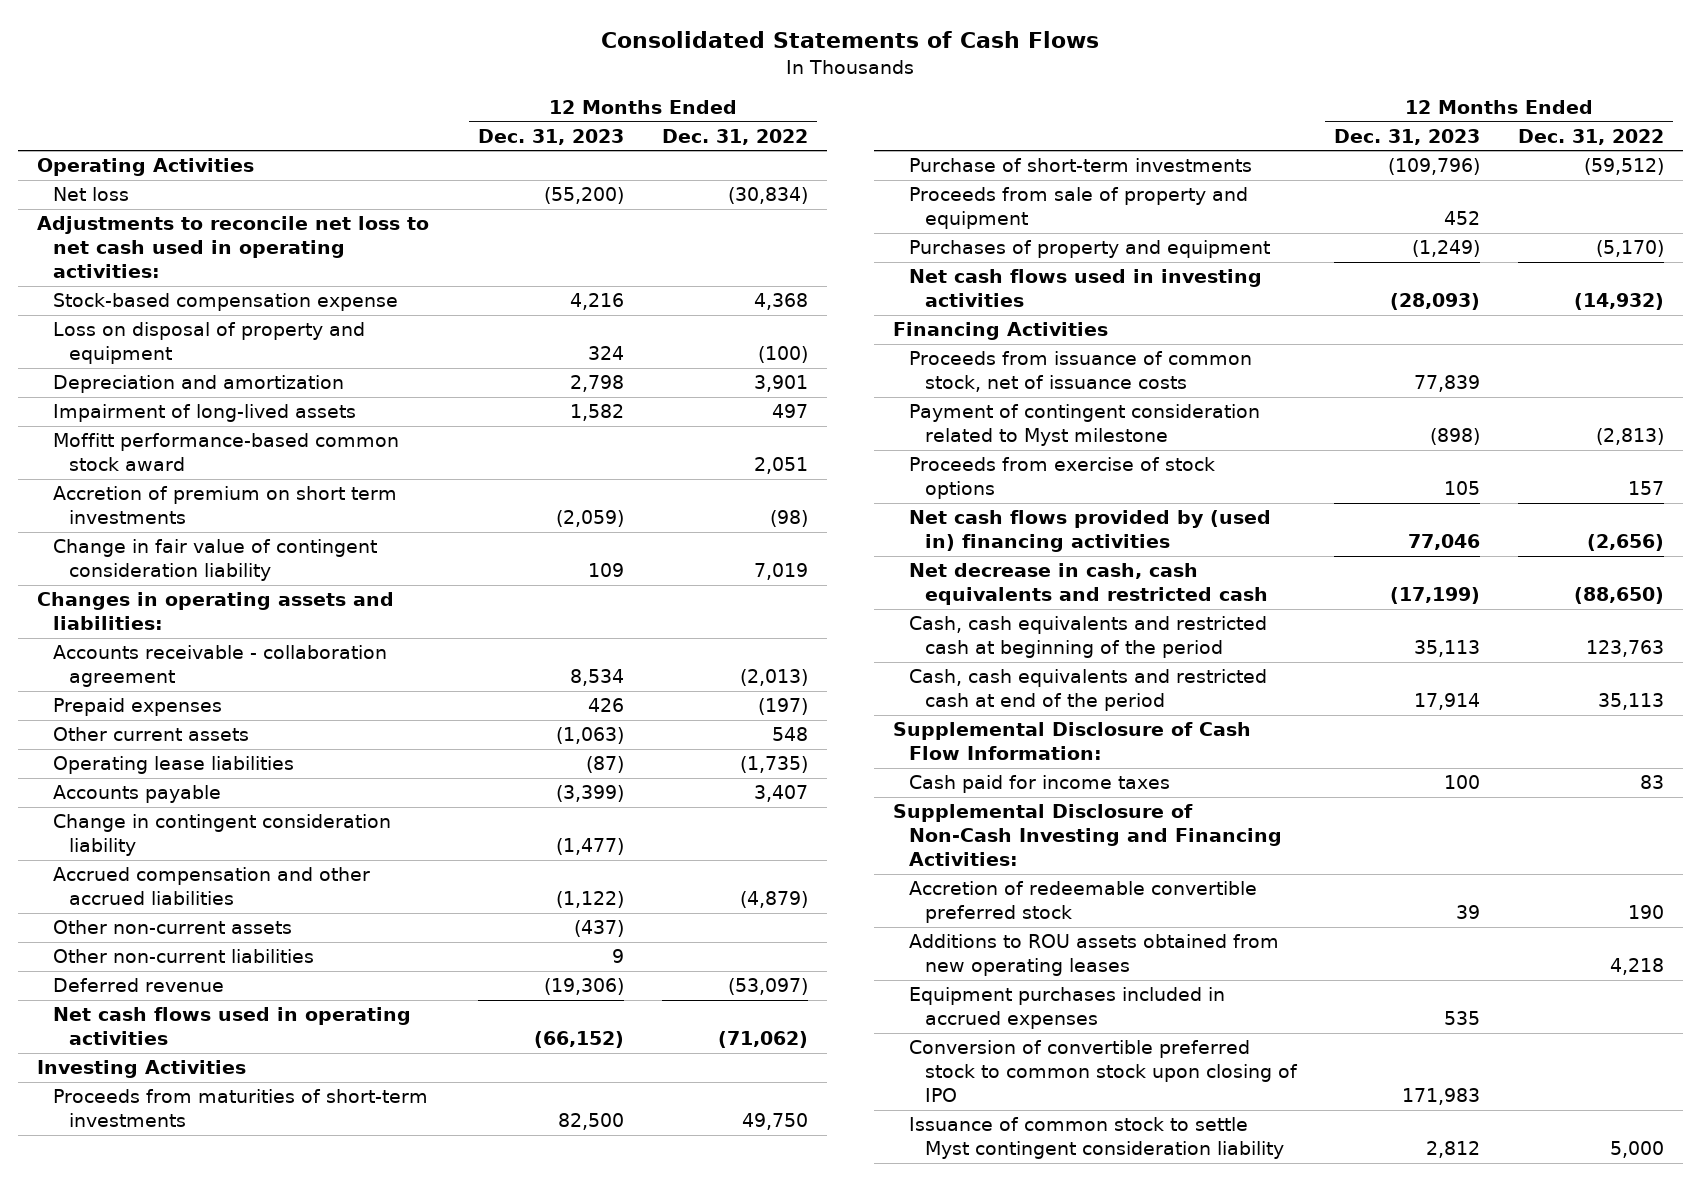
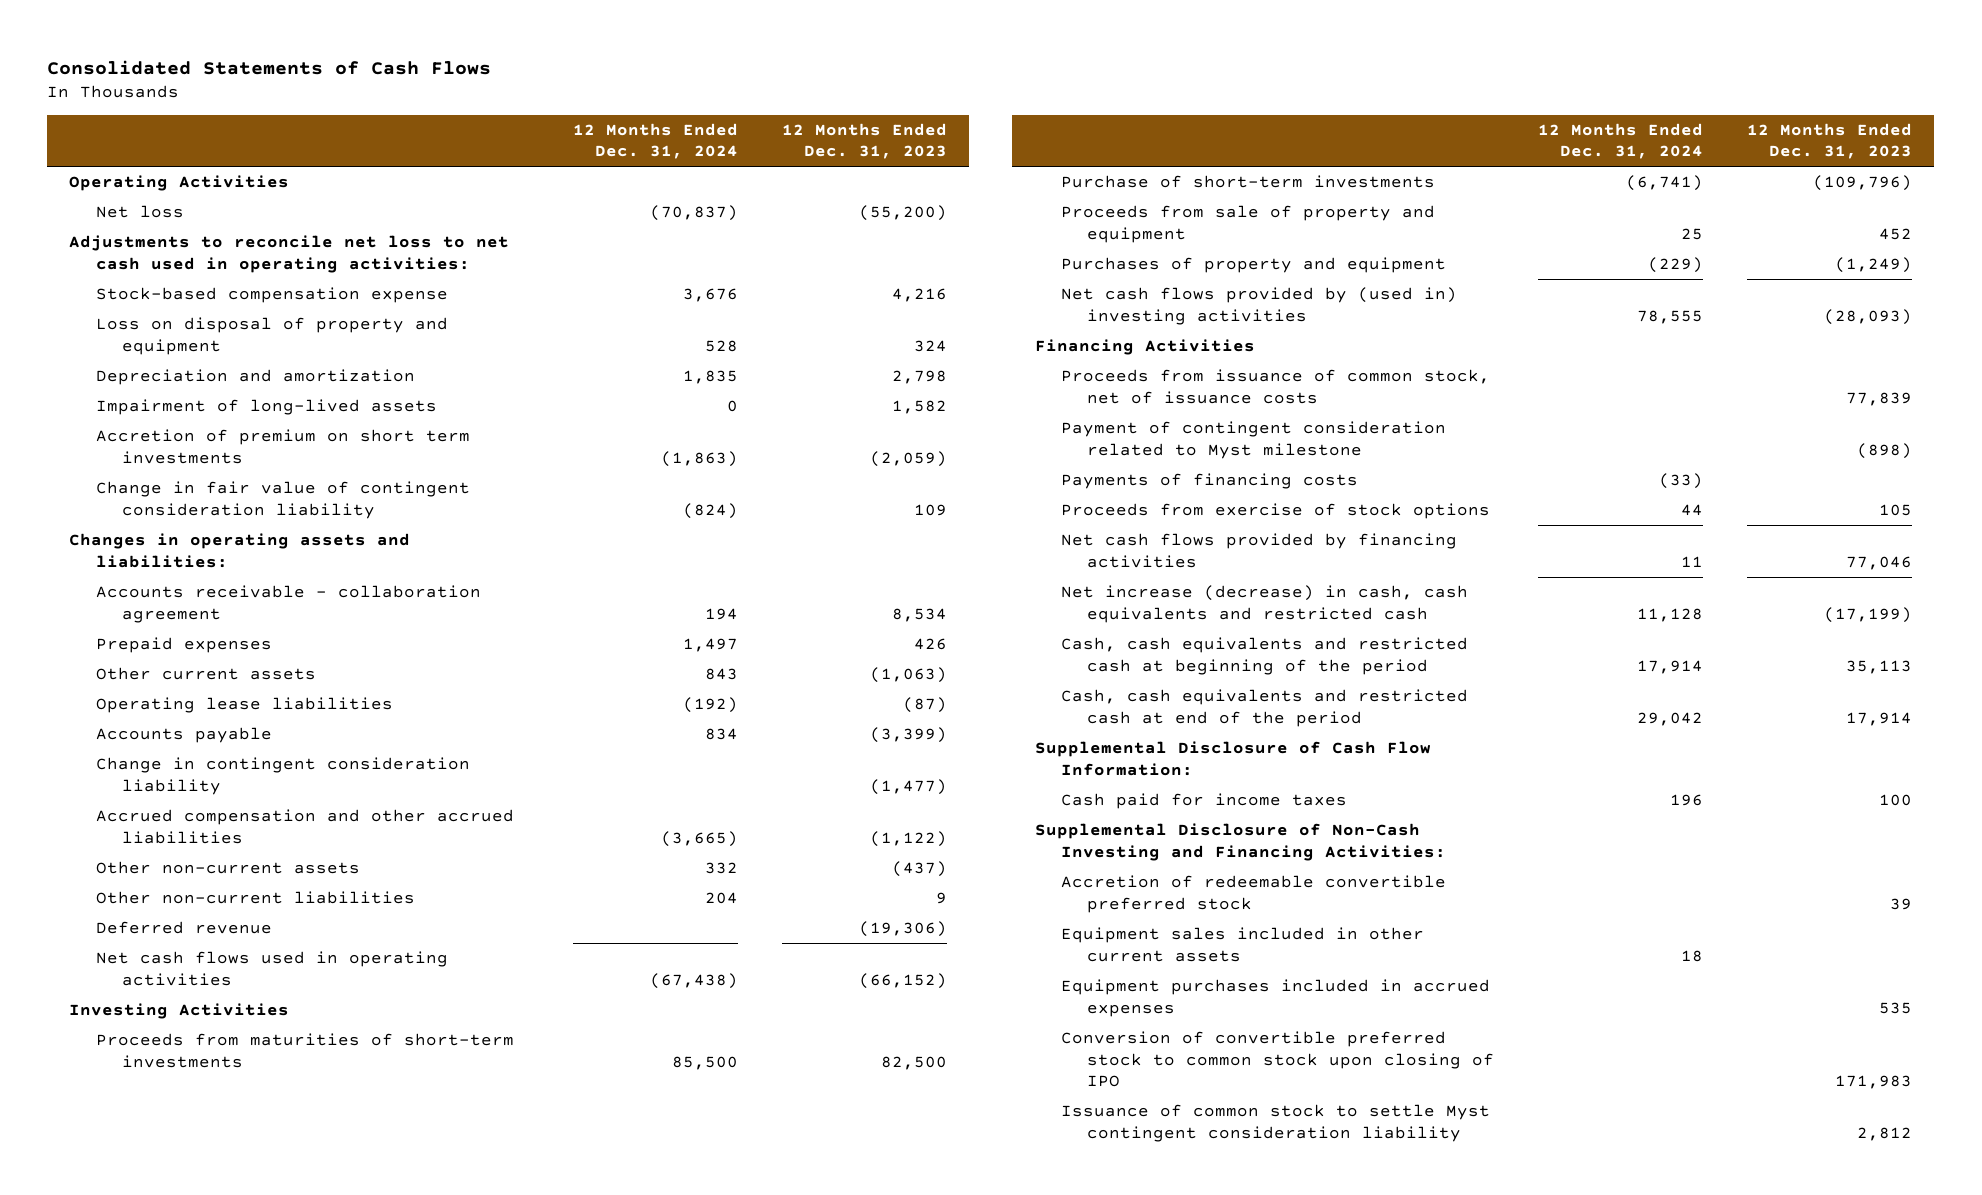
- | 12 Months Ended Dec. 31, 2023 | 12 Months Ended Dec. 31, 2022
+ | 12 Months Ended Dec. 31, 2024 | 12 Months Ended Dec. 31, 2023
- Moffitt performance-based common stock award | | 2,051
- Net cash flows used in investing activities | (28,093) | (14,932)
+ Net cash flows provided by (used in) investing activities | 78,555 | (28,093)
+ Payments of financing costs | (33) |
- Net cash flows provided by (used in) financing activities | 77,046 | (2,656)
- Net decrease in cash, cash equivalents and restricted cash | (17,199) | (88,650)
+ Net cash flows provided by financing activities | 11 | 77,046
+ Net increase (decrease) in cash, cash equivalents and restricted cash | 11,128 | (17,199)
- Additions to ROU assets obtained from new operating leases | | 4,218
+ Equipment sales included in other current assets | 18 |

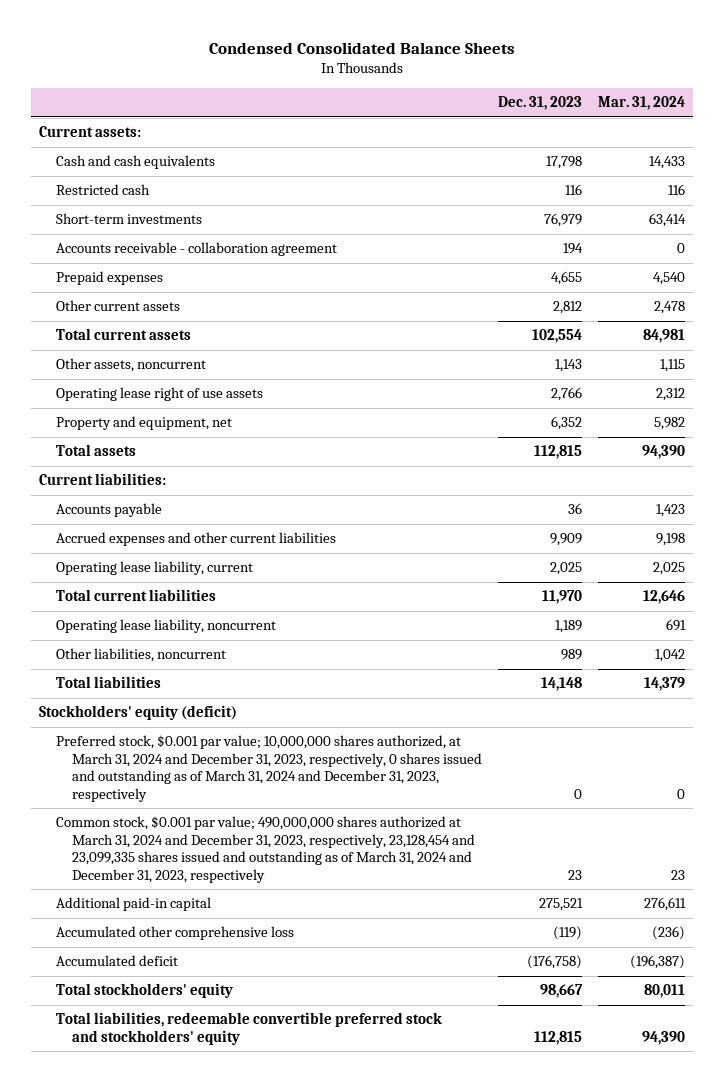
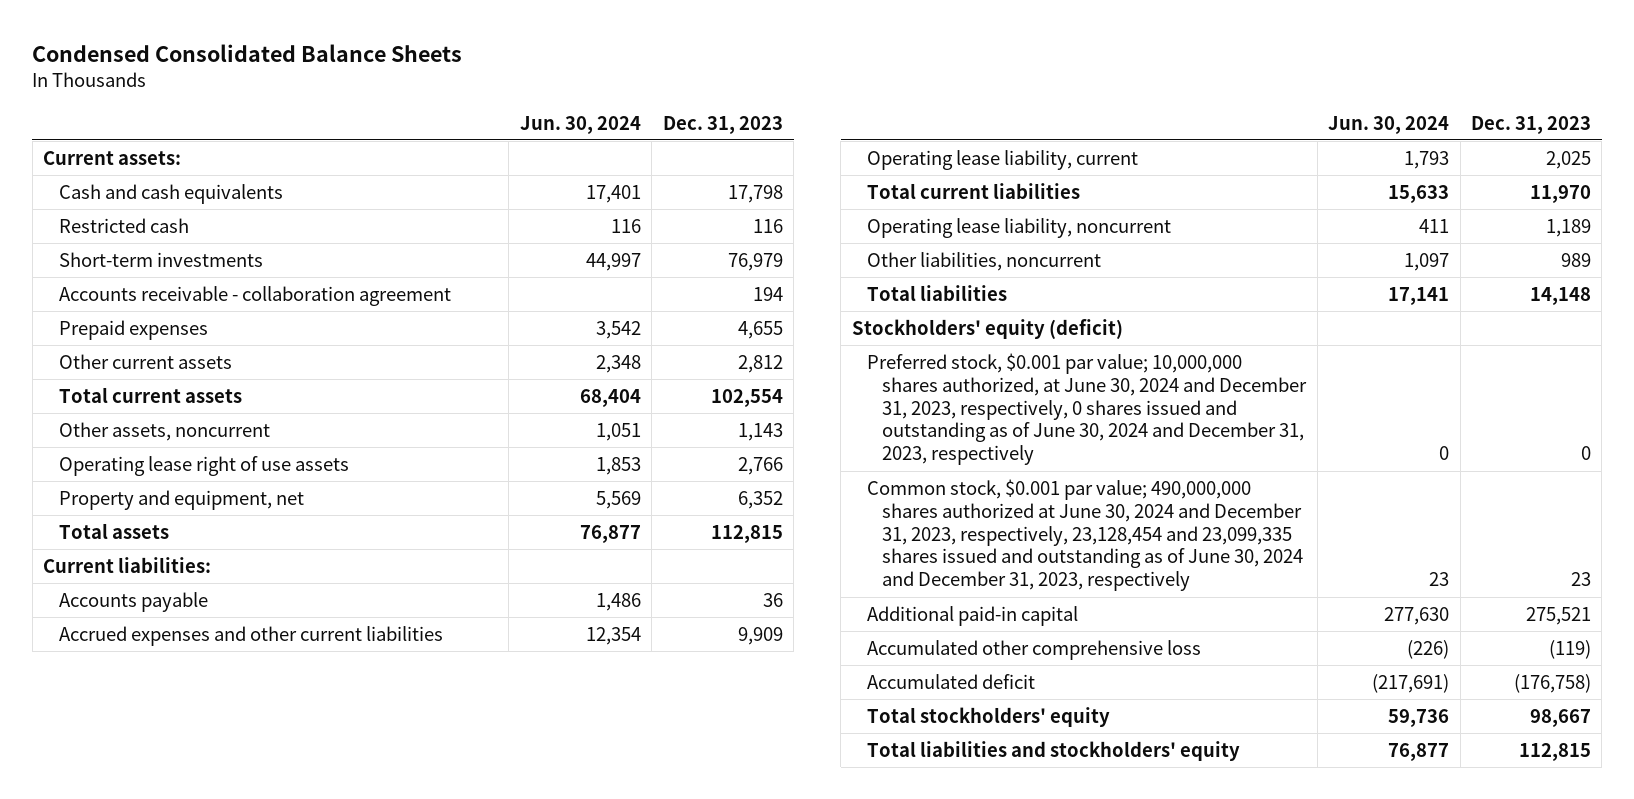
- | Dec. 31, 2023 | Mar. 31, 2024
+ | Jun. 30, 2024 | Dec. 31, 2023
- Preferred stock, $0.001 par value; 10,000,000 shares authorized, at March 31, 2024 and December 31, 2023, respectively, 0 shares issued and outstanding as of March 31, 2024 and December 31, 2023, respectively | 0 | 0
- Common stock, $0.001 par value; 490,000,000 shares authorized at March 31, 2024 and December 31, 2023, respectively, 23,128,454 and 23,099,335 shares issued and outstanding as of March 31, 2024 and December 31, 2023, respectively | 23 | 23
+ Preferred stock, $0.001 par value; 10,000,000 shares authorized, at June 30, 2024 and December 31, 2023, respectively, 0 shares issued and outstanding as of June 30, 2024 and December 31, 2023, respectively | 0 | 0
+ Common stock, $0.001 par value; 490,000,000 shares authorized at June 30, 2024 and December 31, 2023, respectively, 23,128,454 and 23,099,335 shares issued and outstanding as of June 30, 2024 and December 31, 2023, respectively | 23 | 23
- Total liabilities, redeemable convertible preferred stock and stockholders' equity | 112,815 | 94,390
+ Total liabilities and stockholders' equity | 76,877 | 112,815

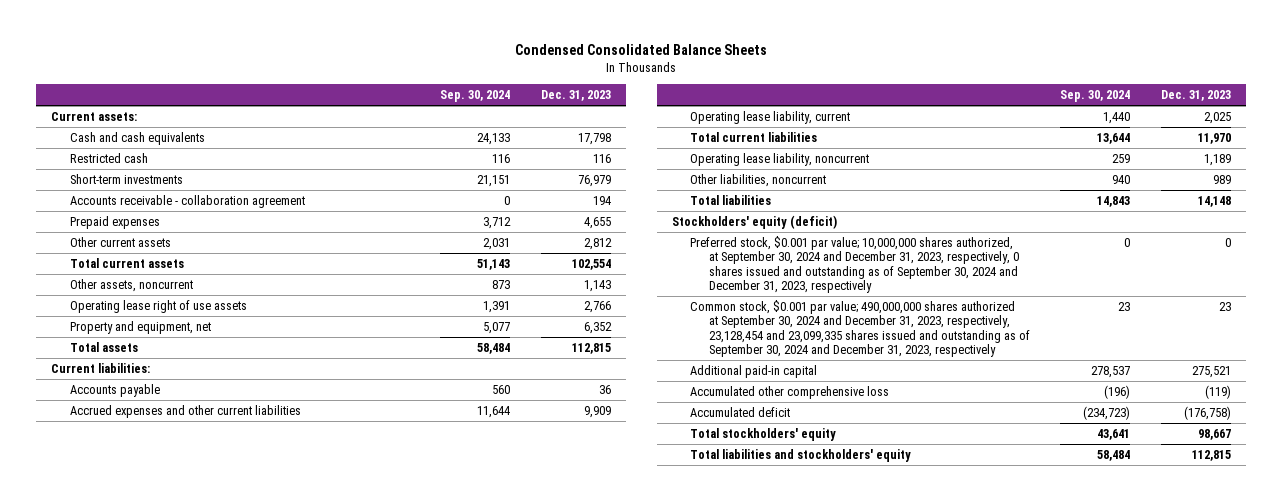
- | Jun. 30, 2024 | Dec. 31, 2023
+ | Sep. 30, 2024 | Dec. 31, 2023
- Preferred stock, $0.001 par value; 10,000,000 shares authorized, at June 30, 2024 and December 31, 2023, respectively, 0 shares issued and outstanding as of June 30, 2024 and December 31, 2023, respectively | 0 | 0
- Common stock, $0.001 par value; 490,000,000 shares authorized at June 30, 2024 and December 31, 2023, respectively, 23,128,454 and 23,099,335 shares issued and outstanding as of June 30, 2024 and December 31, 2023, respectively | 23 | 23
+ Preferred stock, $0.001 par value; 10,000,000 shares authorized, at September 30, 2024 and December 31, 2023, respectively, 0 shares issued and outstanding as of September 30, 2024 and December 31, 2023, respectively | 0 | 0
+ Common stock, $0.001 par value; 490,000,000 shares authorized at September 30, 2024 and December 31, 2023, respectively, 23,128,454 and 23,099,335 shares issued and outstanding as of September 30, 2024 and December 31, 2023, respectively | 23 | 23

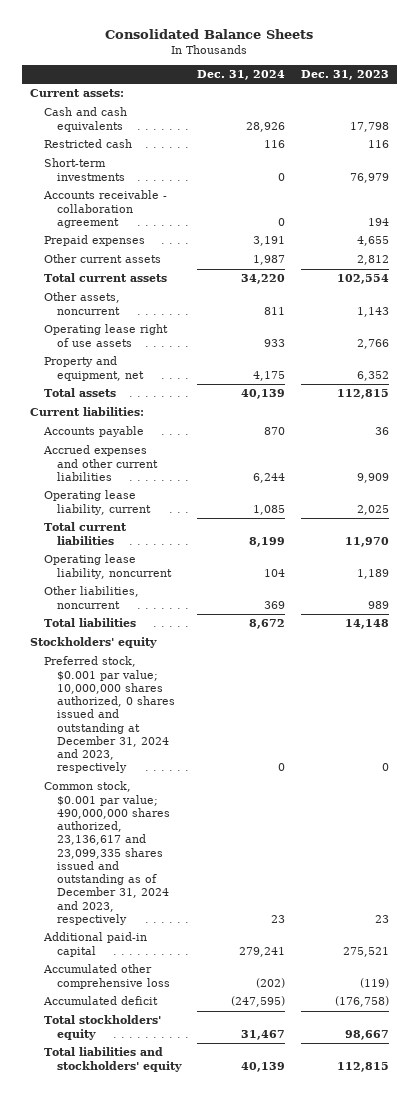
- Condensed Consolidated Balance Sheets
+ Consolidated Balance Sheets
- | Sep. 30, 2024 | Dec. 31, 2023
+ | Dec. 31, 2024 | Dec. 31, 2023
- Stockholders' equity (deficit)
- Preferred stock, $0.001 par value; 10,000,000 shares authorized, at September 30, 2024 and December 31, 2023, respectively, 0 shares issued and outstanding as of September 30, 2024 and December 31, 2023, respectively | 0 | 0
- Common stock, $0.001 par value; 490,000,000 shares authorized at September 30, 2024 and December 31, 2023, respectively, 23,128,454 and 23,099,335 shares issued and outstanding as of September 30, 2024 and December 31, 2023, respectively | 23 | 23
+ Stockholders' equity
+ Preferred stock, $0.001 par value; 10,000,000 shares authorized, 0 shares issued and outstanding at December 31, 2024 and 2023, respectively | 0 | 0
+ Common stock, $0.001 par value; 490,000,000 shares authorized, 23,136,617 and 23,099,335 shares issued and outstanding as of December 31, 2024 and 2023, respectively | 23 | 23

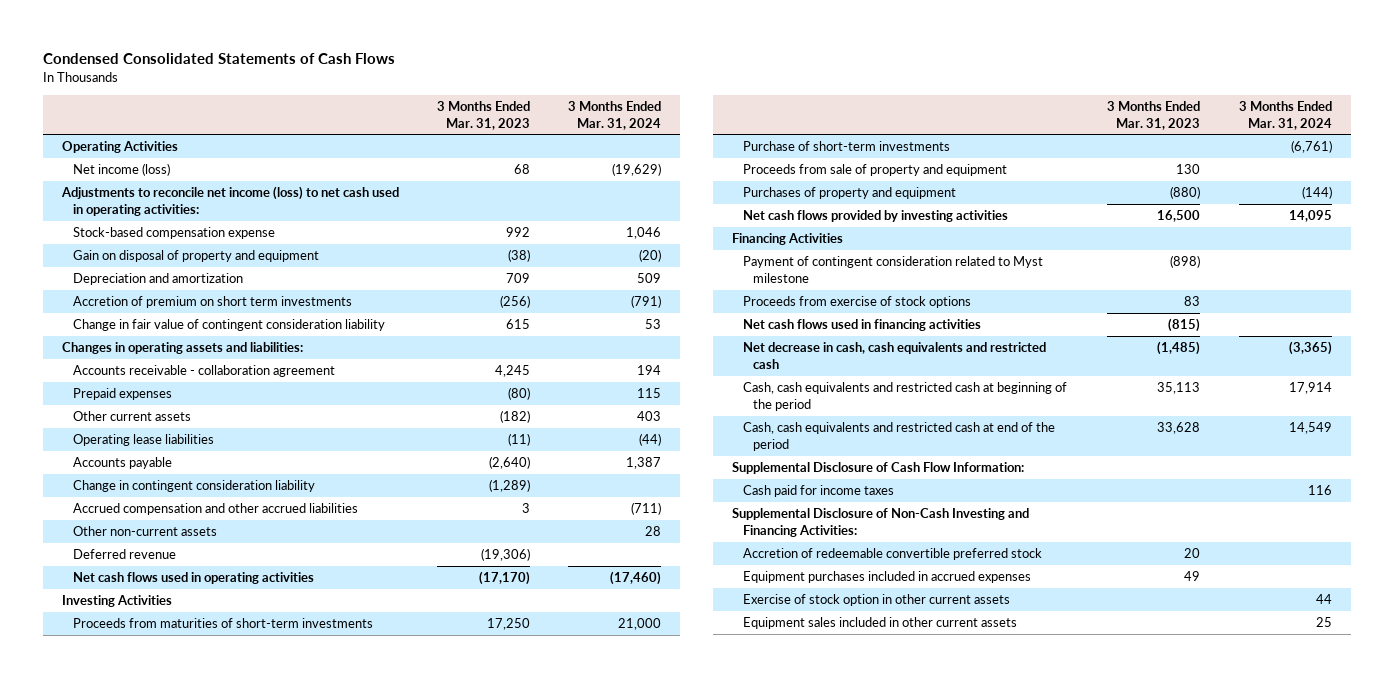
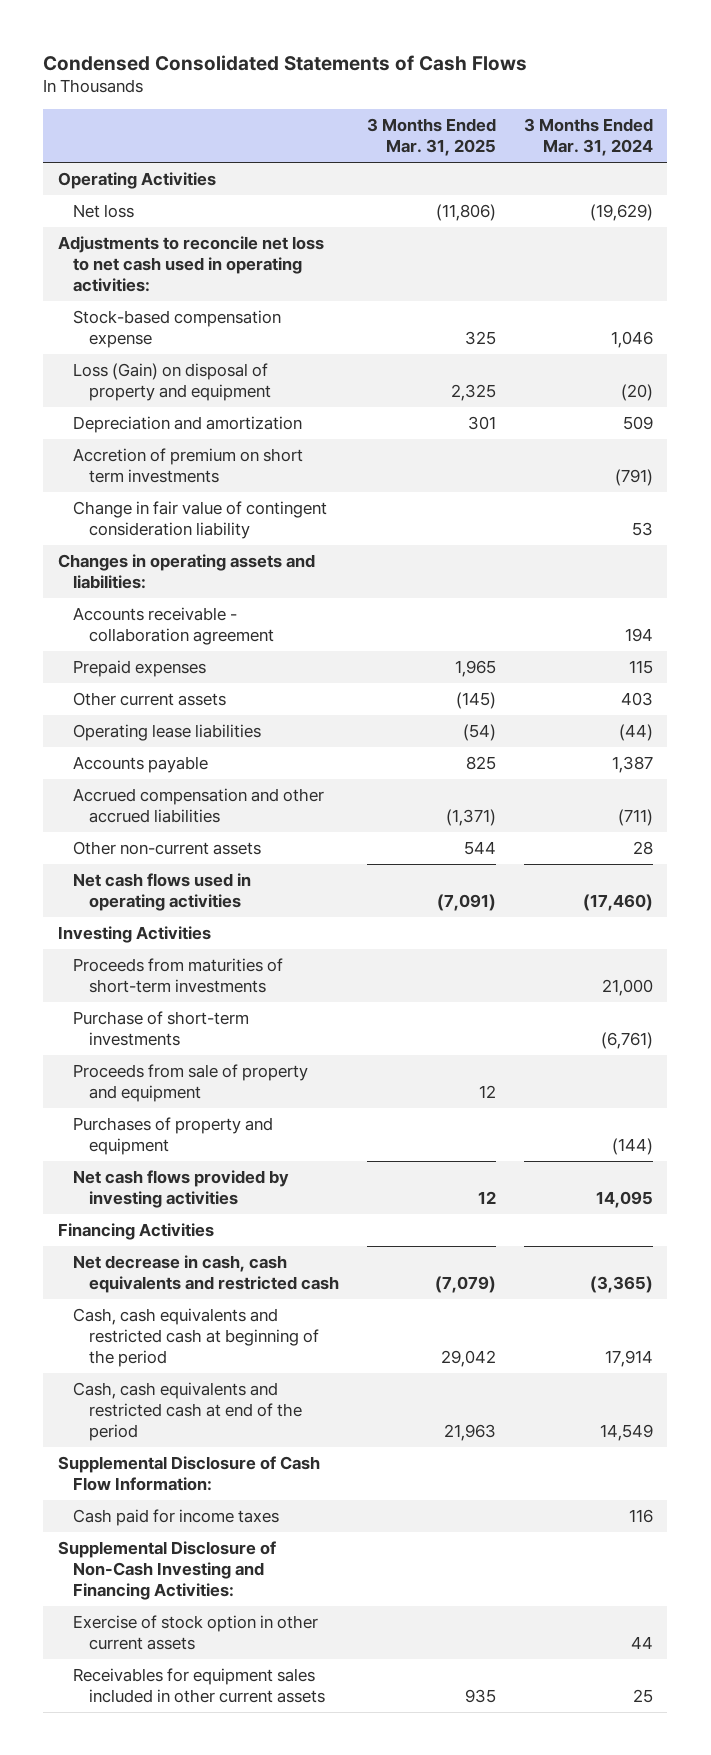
- | 3 Months Ended Mar. 31, 2023 | 3 Months Ended Mar. 31, 2024
+ | 3 Months Ended Mar. 31, 2025 | 3 Months Ended Mar. 31, 2024
- Net income (loss) | 68 | (19,629)
- Adjustments to reconcile net income (loss) to net cash used in operating activities:
+ Net loss | (11,806) | (19,629)
+ Adjustments to reconcile net loss to net cash used in operating activities:
- Gain on disposal of property and equipment | (38) | (20)
+ Loss (Gain) on disposal of property and equipment | 2,325 | (20)
- Change in contingent consideration liability | (1,289) |
- Deferred revenue | (19,306) |
- Payment of contingent consideration related to Myst milestone | (898) |
- Proceeds from exercise of stock options | 83 |
- Net cash flows used in financing activities | (815) |
- Accretion of redeemable convertible preferred stock | 20 |
- Equipment purchases included in accrued expenses | 49 |
- Equipment sales included in other current assets | | 25
+ Receivables for equipment sales included in other current assets | 935 | 25

